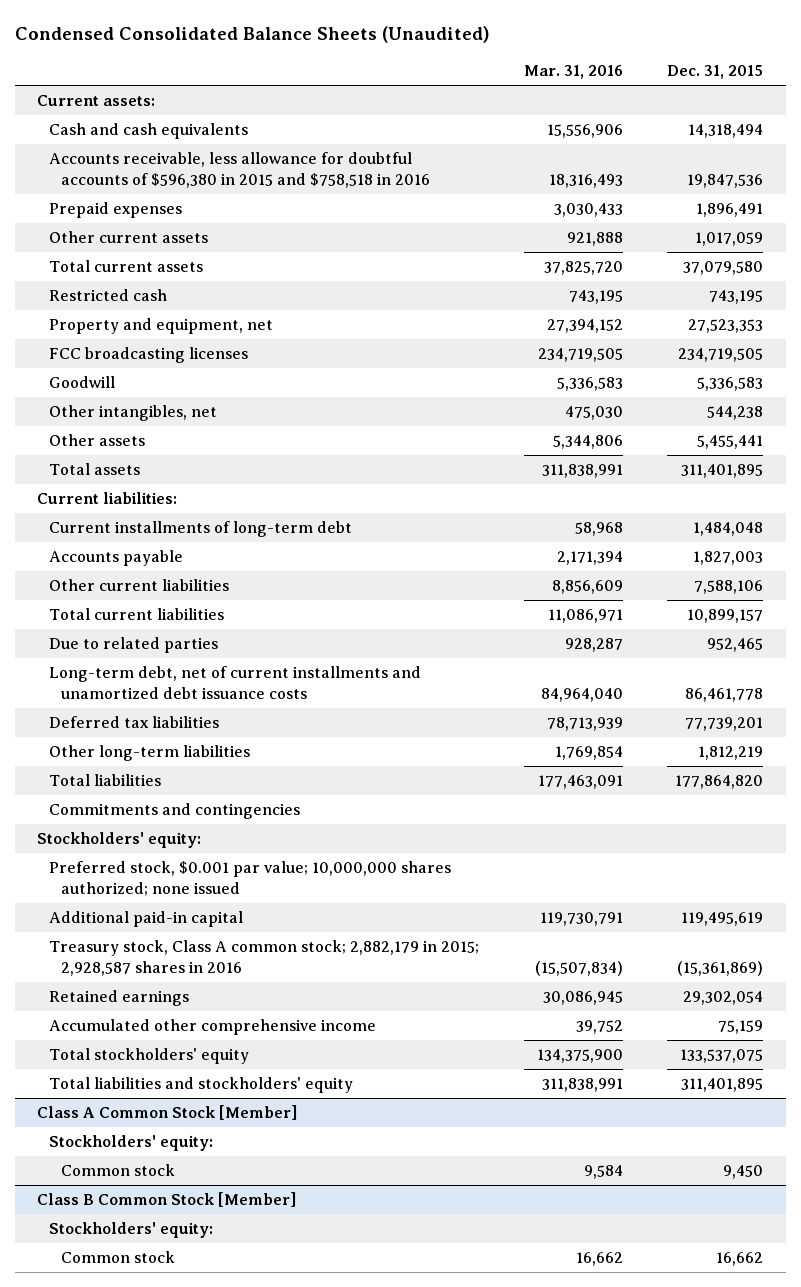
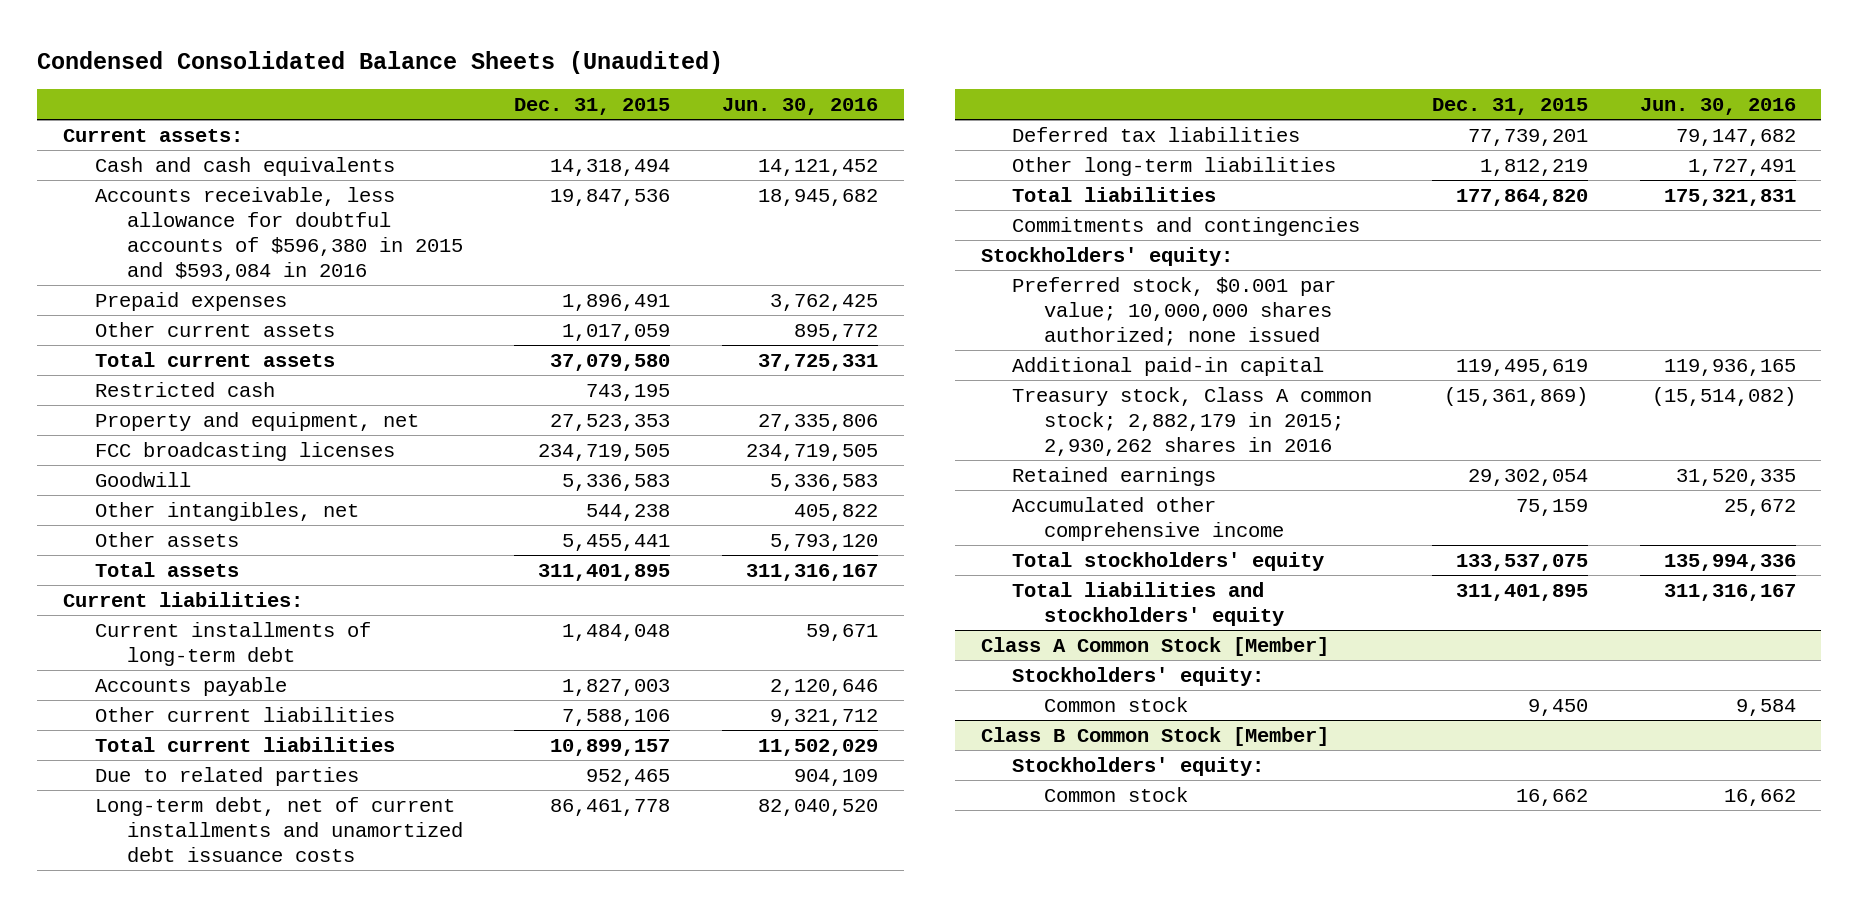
- | Mar. 31, 2016 | Dec. 31, 2015
+ | Dec. 31, 2015 | Jun. 30, 2016
- Accounts receivable, less allowance for doubtful accounts of $596,380 in 2015 and $758,518 in 2016 | 18,316,493 | 19,847,536
+ Accounts receivable, less allowance for doubtful accounts of $596,380 in 2015 and $593,084 in 2016 | 19,847,536 | 18,945,682
- Treasury stock, Class A common stock; 2,882,179 in 2015; 2,928,587 shares in 2016 | (15,507,834) | (15,361,869)
+ Treasury stock, Class A common stock; 2,882,179 in 2015; 2,930,262 shares in 2016 | (15,361,869) | (15,514,082)

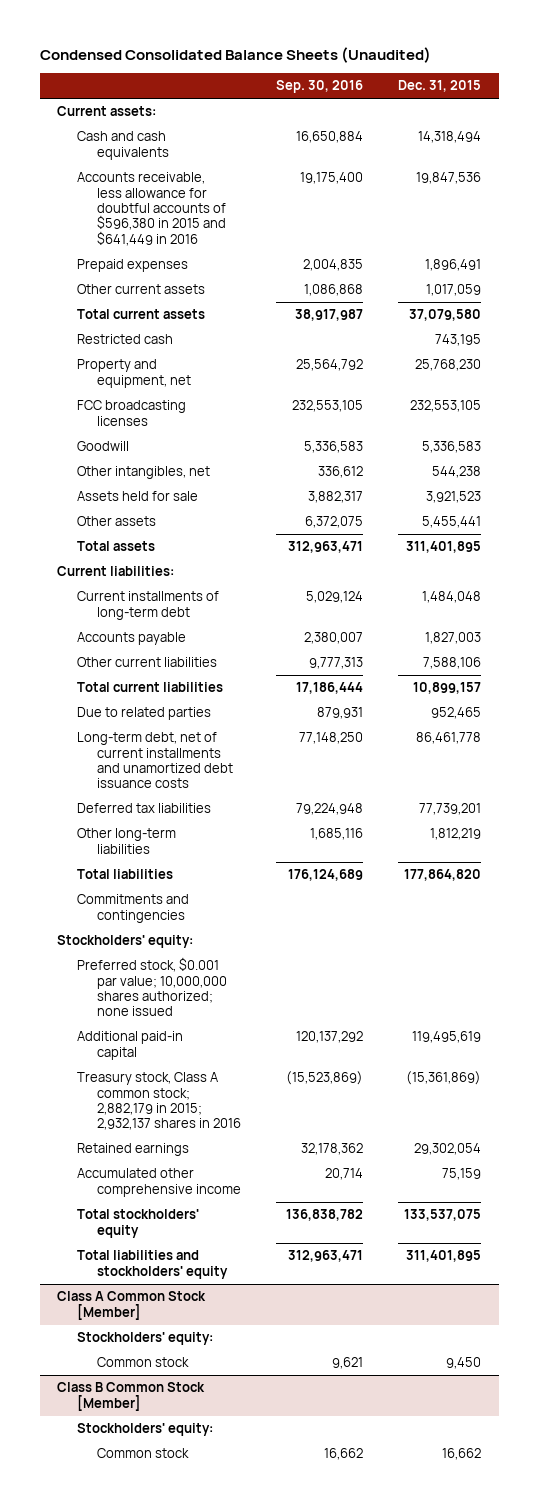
- | Dec. 31, 2015 | Jun. 30, 2016
+ | Sep. 30, 2016 | Dec. 31, 2015
- Accounts receivable, less allowance for doubtful accounts of $596,380 in 2015 and $593,084 in 2016 | 19,847,536 | 18,945,682
+ Accounts receivable, less allowance for doubtful accounts of $596,380 in 2015 and $641,449 in 2016 | 19,175,400 | 19,847,536
- Property and equipment, net | 27,523,353 | 27,335,806
- FCC broadcasting licenses | 234,719,505 | 234,719,505
+ Property and equipment, net | 25,564,792 | 25,768,230
+ FCC broadcasting licenses | 232,553,105 | 232,553,105
+ Assets held for sale | 3,882,317 | 3,921,523
- Treasury stock, Class A common stock; 2,882,179 in 2015; 2,930,262 shares in 2016 | (15,361,869) | (15,514,082)
+ Treasury stock, Class A common stock; 2,882,179 in 2015; 2,932,137 shares in 2016 | (15,523,869) | (15,361,869)

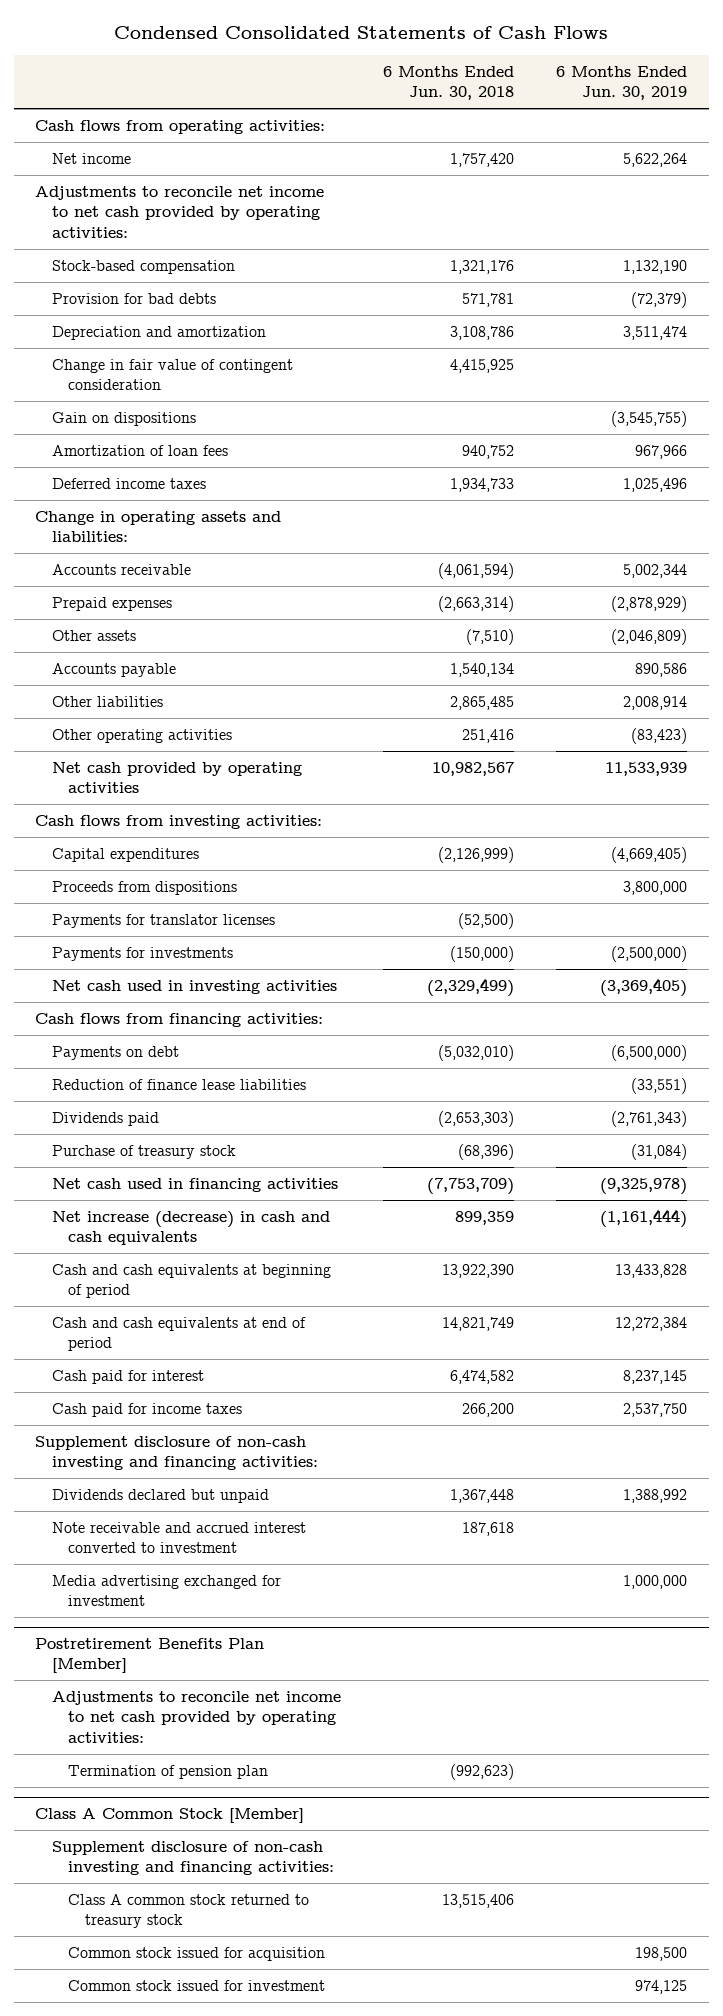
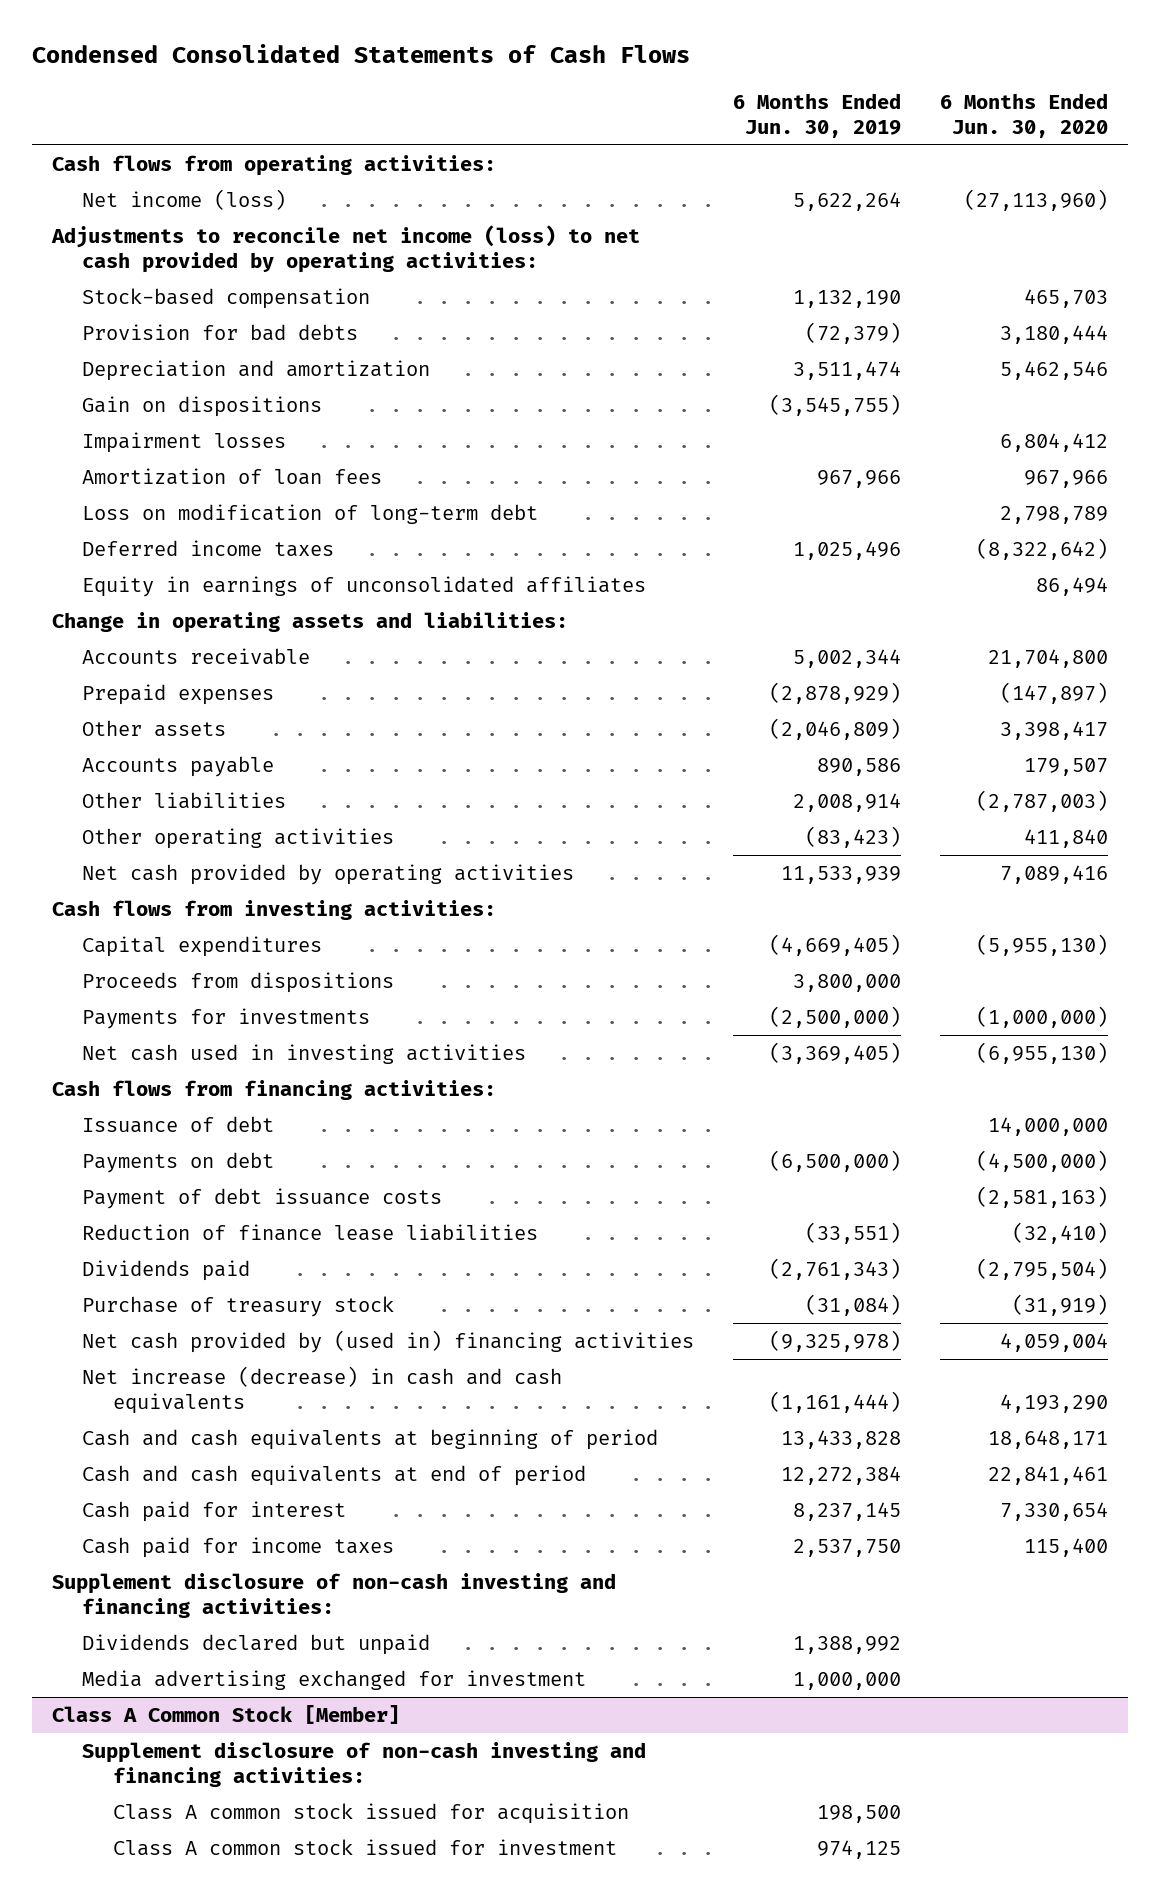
- | 6 Months Ended Jun. 30, 2018 | 6 Months Ended Jun. 30, 2019
+ | 6 Months Ended Jun. 30, 2019 | 6 Months Ended Jun. 30, 2020
- Net income | 1,757,420 | 5,622,264
- Adjustments to reconcile net income to net cash provided by operating activities:
+ Net income (loss) | 5,622,264 | (27,113,960)
+ Adjustments to reconcile net income (loss) to net cash provided by operating activities:
- Change in fair value of contingent consideration | 4,415,925 |
+ Impairment losses | | 6,804,412
+ Loss on modification of long-term debt | | 2,798,789
+ Equity in earnings of unconsolidated affiliates | | 86,494
- Payments for translator licenses | (52,500) |
+ Issuance of debt | | 14,000,000
+ Payment of debt issuance costs | | (2,581,163)
- Net cash used in financing activities | (7,753,709) | (9,325,978)
+ Net cash provided by (used in) financing activities | (9,325,978) | 4,059,004
- Note receivable and accrued interest converted to investment | 187,618 |
- Postretirement Benefits Plan [Member]
- Adjustments to reconcile net income to net cash provided by operating activities:
- Termination of pension plan | (992,623) |
@ Class A Common Stock [Member]
- Class A common stock returned to treasury stock | 13,515,406 |
- Common stock issued for acquisition | | 198,500
- Common stock issued for investment | | 974,125
+ Class A common stock issued for acquisition | 198,500 |
+ Class A common stock issued for investment | 974,125 |

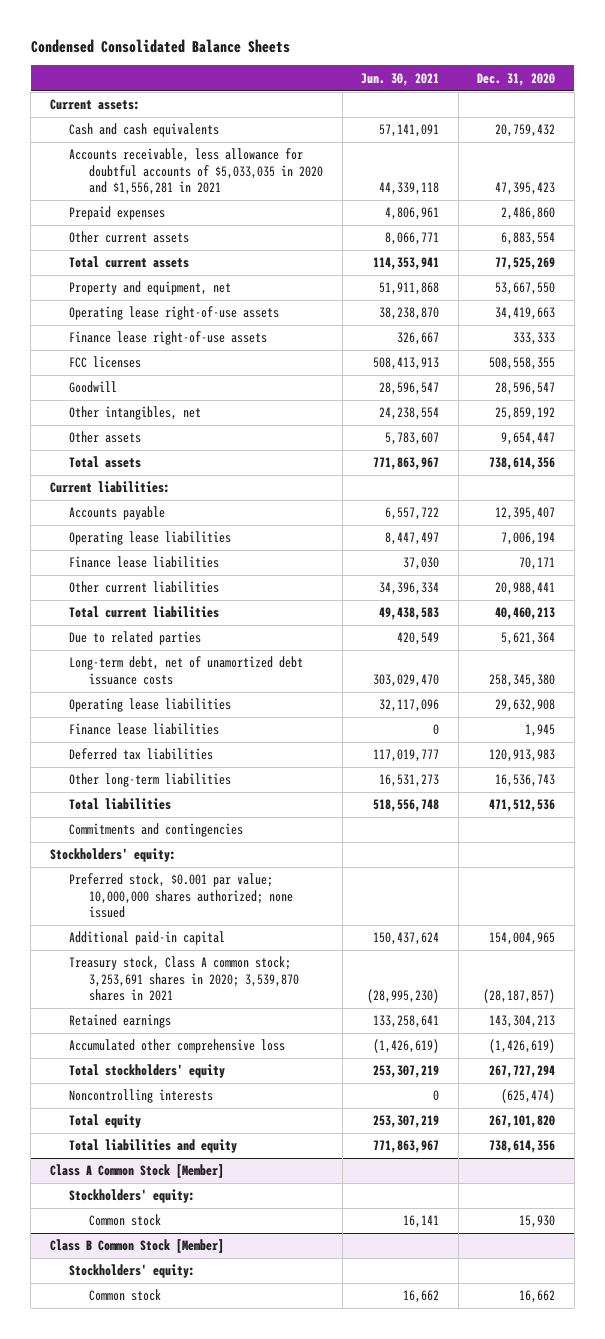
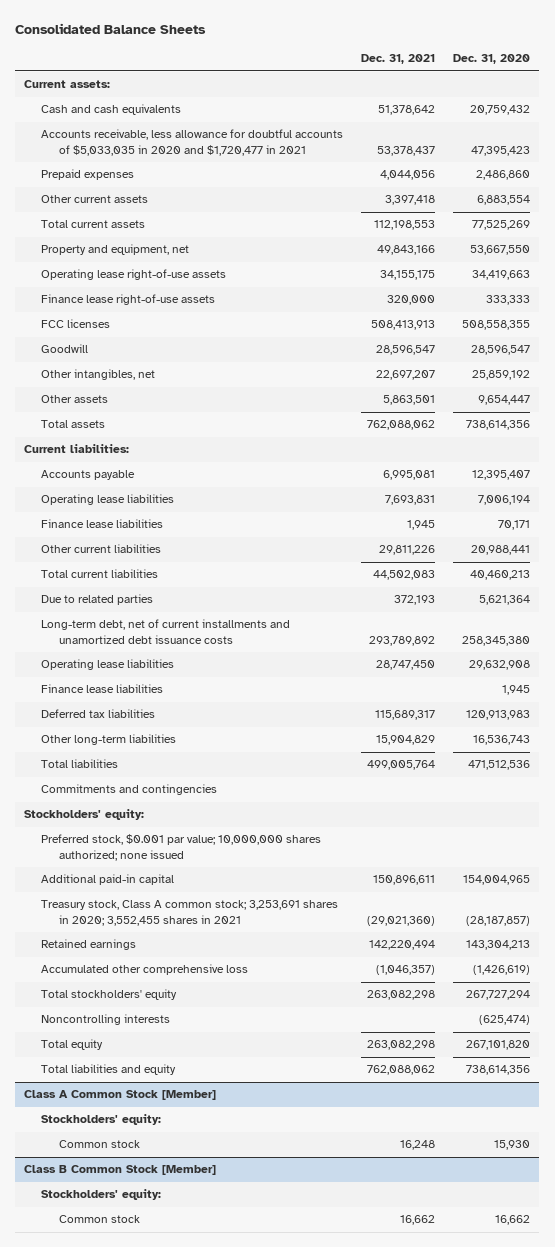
- Condensed Consolidated Balance Sheets
+ Consolidated Balance Sheets
- | Jun. 30, 2021 | Dec. 31, 2020
+ | Dec. 31, 2021 | Dec. 31, 2020
- Accounts receivable, less allowance for doubtful accounts of $5,033,035 in 2020 and $1,556,281 in 2021 | 44,339,118 | 47,395,423
+ Accounts receivable, less allowance for doubtful accounts of $5,033,035 in 2020 and $1,720,477 in 2021 | 53,378,437 | 47,395,423
- Long-term debt, net of unamortized debt issuance costs | 303,029,470 | 258,345,380
+ Long-term debt, net of current installments and unamortized debt issuance costs | 293,789,892 | 258,345,380
- Treasury stock, Class A common stock; 3,253,691 shares in 2020; 3,539,870 shares in 2021 | (28,995,230) | (28,187,857)
+ Treasury stock, Class A common stock; 3,253,691 shares in 2020; 3,552,455 shares in 2021 | (29,021,360) | (28,187,857)

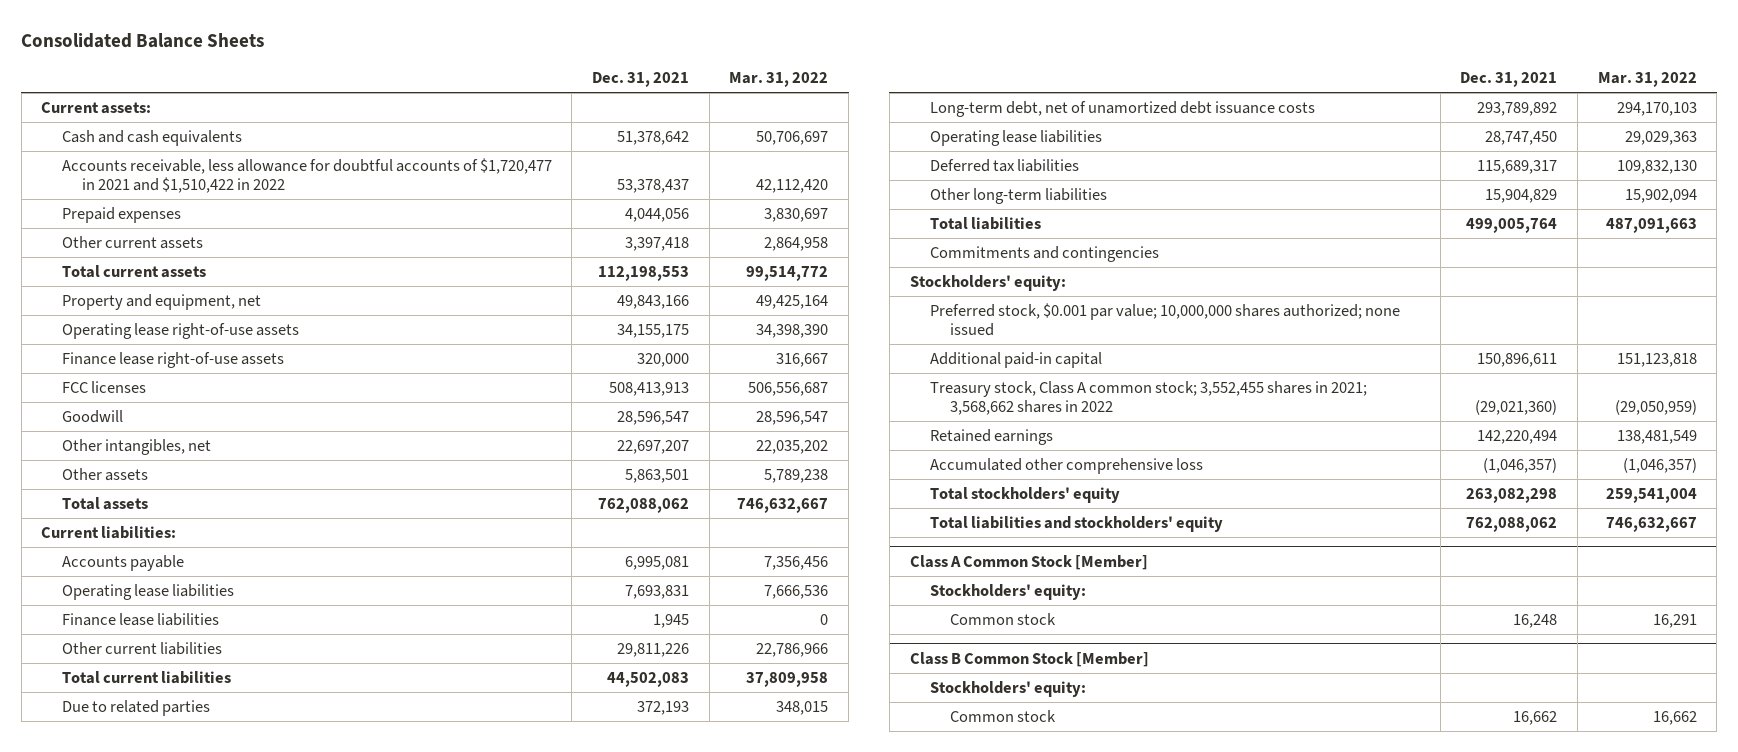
- | Dec. 31, 2021 | Dec. 31, 2020
+ | Dec. 31, 2021 | Mar. 31, 2022
- Accounts receivable, less allowance for doubtful accounts of $5,033,035 in 2020 and $1,720,477 in 2021 | 53,378,437 | 47,395,423
+ Accounts receivable, less allowance for doubtful accounts of $1,720,477 in 2021 and $1,510,422 in 2022 | 53,378,437 | 42,112,420
- Long-term debt, net of current installments and unamortized debt issuance costs | 293,789,892 | 258,345,380
+ Long-term debt, net of unamortized debt issuance costs | 293,789,892 | 294,170,103
- Finance lease liabilities | | 1,945
- Treasury stock, Class A common stock; 3,253,691 shares in 2020; 3,552,455 shares in 2021 | (29,021,360) | (28,187,857)
+ Treasury stock, Class A common stock; 3,552,455 shares in 2021; 3,568,662 shares in 2022 | (29,021,360) | (29,050,959)
- Noncontrolling interests | | (625,474)
- Total equity | 263,082,298 | 267,101,820
- Total liabilities and equity | 762,088,062 | 738,614,356
+ Total liabilities and stockholders' equity | 762,088,062 | 746,632,667

